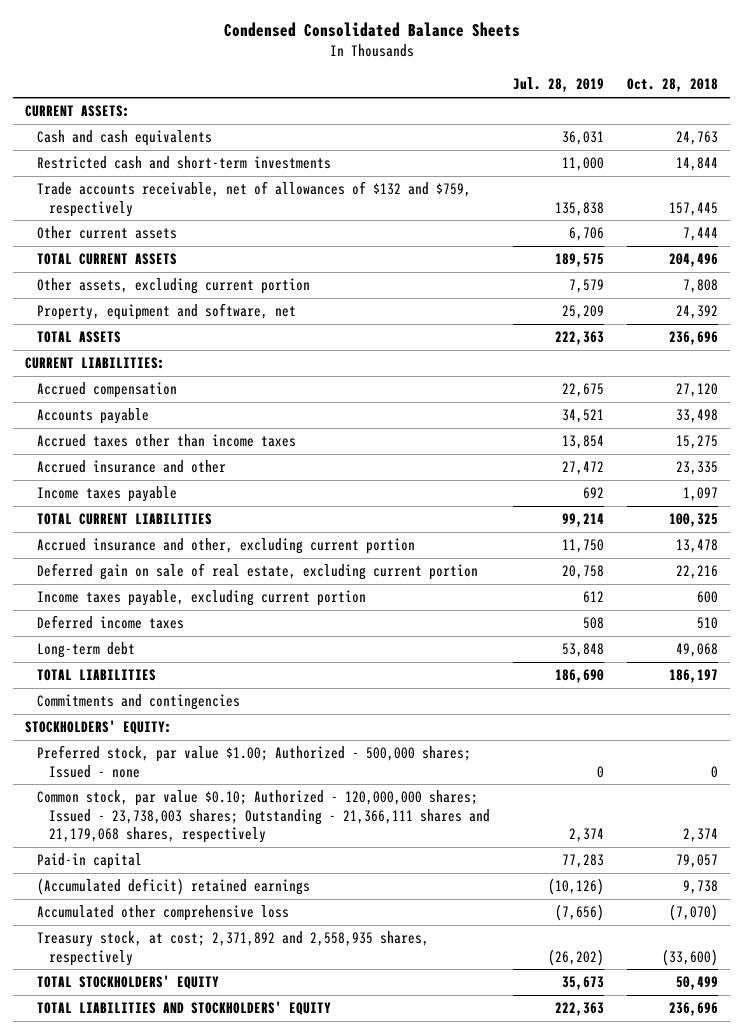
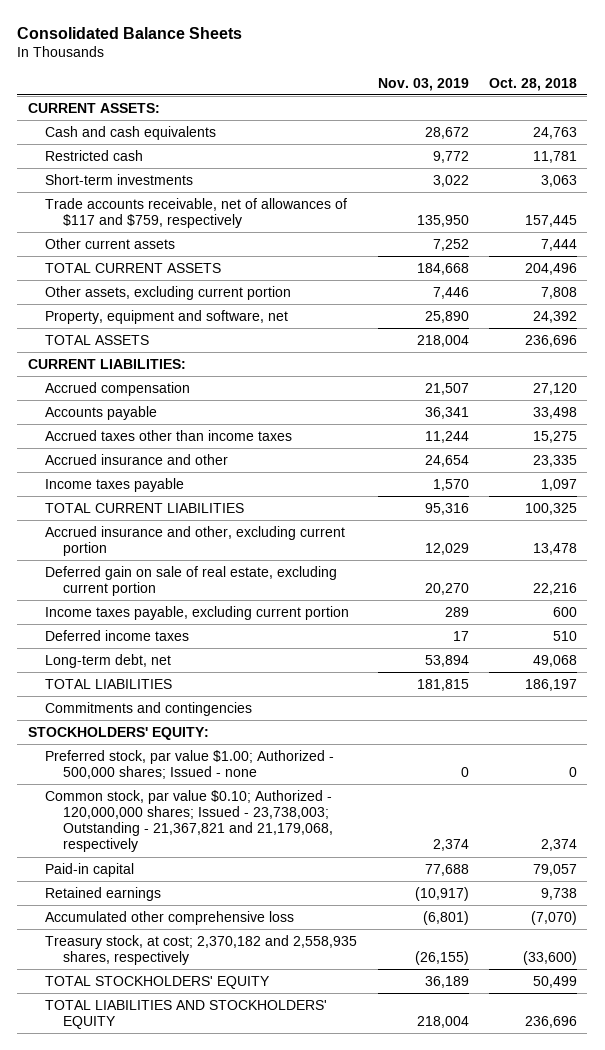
- Condensed Consolidated Balance Sheets
+ Consolidated Balance Sheets
- | Jul. 28, 2019 | Oct. 28, 2018
+ | Nov. 03, 2019 | Oct. 28, 2018
- Restricted cash and short-term investments | 11,000 | 14,844
- Trade accounts receivable, net of allowances of $132 and $759, respectively | 135,838 | 157,445
+ Restricted cash | 9,772 | 11,781
+ Short-term investments | 3,022 | 3,063
+ Trade accounts receivable, net of allowances of $117 and $759, respectively | 135,950 | 157,445
- Long-term debt | 53,848 | 49,068
+ Long-term debt, net | 53,894 | 49,068
- Common stock, par value $0.10; Authorized - 120,000,000 shares; Issued - 23,738,003 shares; Outstanding - 21,366,111 shares and 21,179,068 shares, respectively | 2,374 | 2,374
+ Common stock, par value $0.10; Authorized - 120,000,000 shares; Issued - 23,738,003; Outstanding - 21,367,821 and 21,179,068, respectively | 2,374 | 2,374
- (Accumulated deficit) retained earnings | (10,126) | 9,738
+ Retained earnings | (10,917) | 9,738
- Treasury stock, at cost; 2,371,892 and 2,558,935 shares, respectively | (26,202) | (33,600)
+ Treasury stock, at cost; 2,370,182 and 2,558,935 shares, respectively | (26,155) | (33,600)

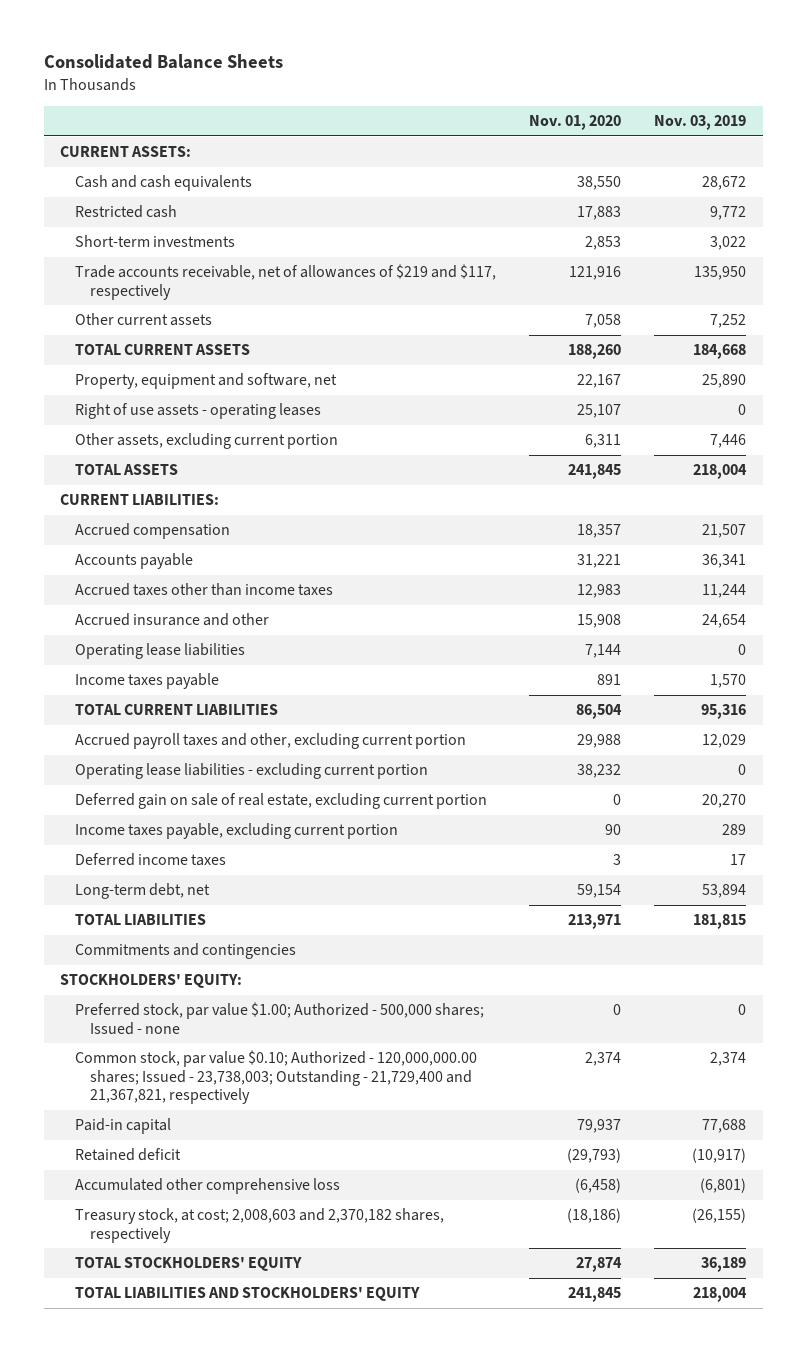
- | Nov. 03, 2019 | Oct. 28, 2018
+ | Nov. 01, 2020 | Nov. 03, 2019
- Trade accounts receivable, net of allowances of $117 and $759, respectively | 135,950 | 157,445
+ Trade accounts receivable, net of allowances of $219 and $117, respectively | 121,916 | 135,950
+ Right of use assets - operating leases | 25,107 | 0
moved down: Other assets, excluding current portion | 6,311 | 7,446
+ Operating lease liabilities | 7,144 | 0
- Accrued insurance and other, excluding current portion | 12,029 | 13,478
+ Accrued payroll taxes and other, excluding current portion | 29,988 | 12,029
+ Operating lease liabilities - excluding current portion | 38,232 | 0
- Common stock, par value $0.10; Authorized - 120,000,000 shares; Issued - 23,738,003; Outstanding - 21,367,821 and 21,179,068, respectively | 2,374 | 2,374
+ Common stock, par value $0.10; Authorized - 120,000,000.00 shares; Issued - 23,738,003; Outstanding - 21,729,400 and 21,367,821, respectively | 2,374 | 2,374
- Retained earnings | (10,917) | 9,738
+ Retained deficit | (29,793) | (10,917)
- Treasury stock, at cost; 2,370,182 and 2,558,935 shares, respectively | (26,155) | (33,600)
+ Treasury stock, at cost; 2,008,603 and 2,370,182 shares, respectively | (18,186) | (26,155)

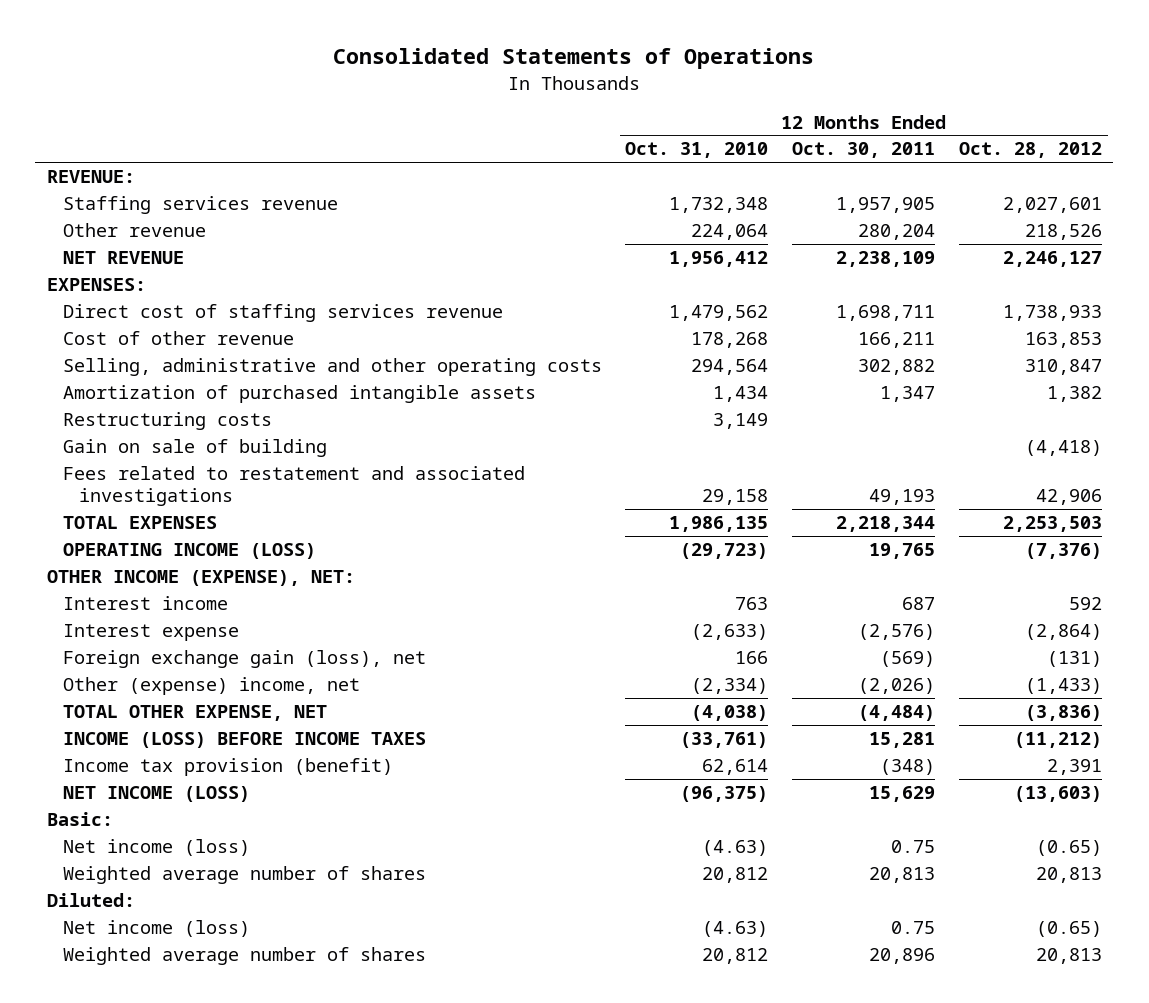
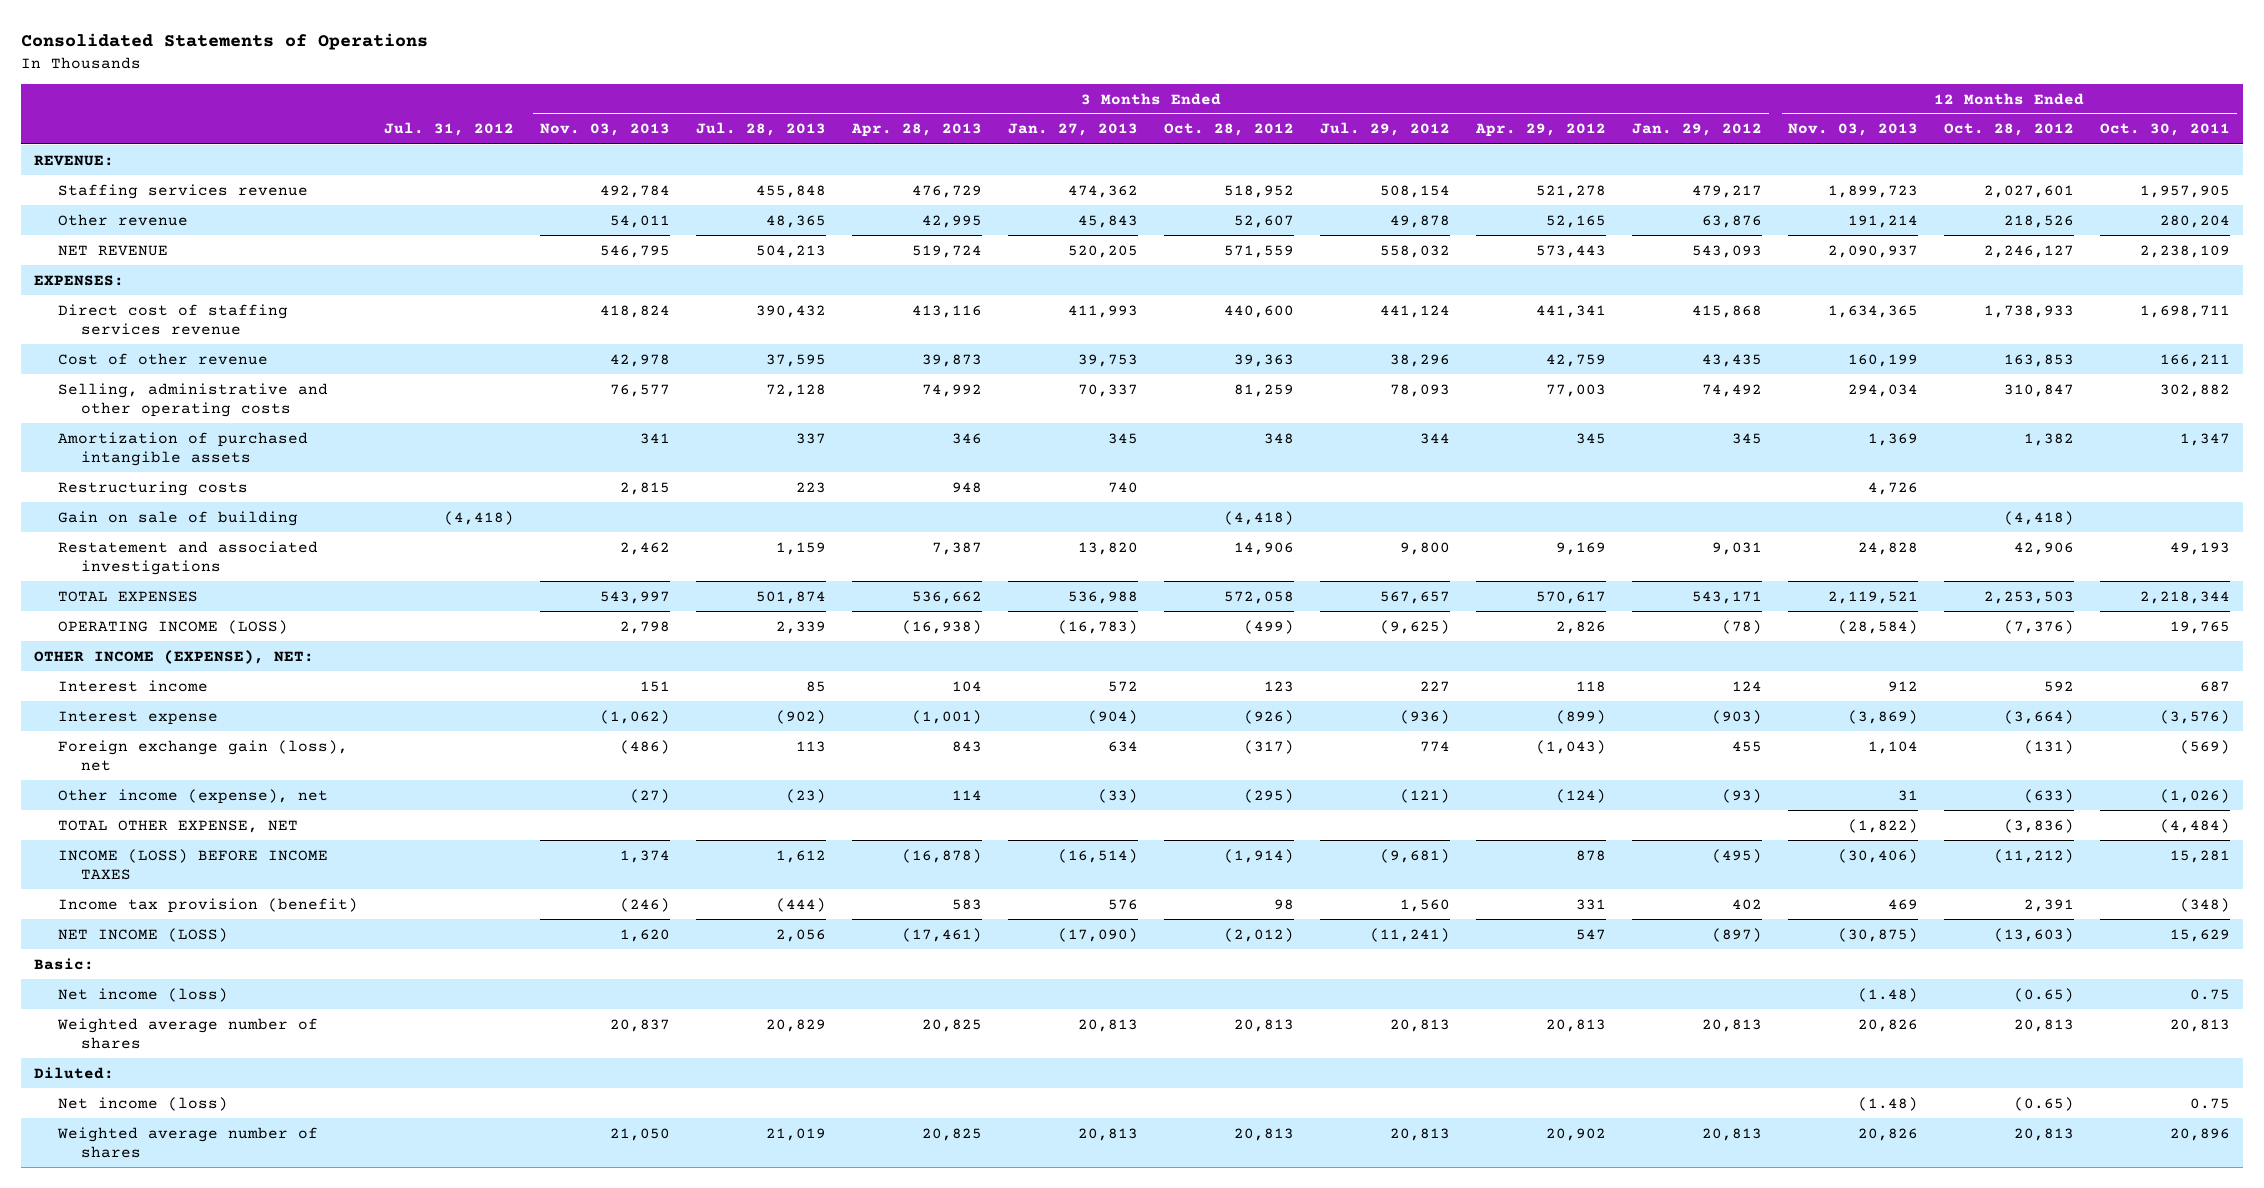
- | 12 Months Ended Oct. 31, 2010 | 12 Months Ended Oct. 30, 2011 | 12 Months Ended Oct. 28, 2012
+ | Jul. 31, 2012 | 3 Months Ended Nov. 03, 2013 | 3 Months Ended Jul. 28, 2013 | 3 Months Ended Apr. 28, 2013 | 3 Months Ended Jan. 27, 2013 | 3 Months Ended Oct. 28, 2012 | 3 Months Ended Jul. 29, 2012 | 3 Months Ended Apr. 29, 2012 | 3 Months Ended Jan. 29, 2012 | 12 Months Ended Nov. 03, 2013 | 12 Months Ended Oct. 28, 2012 | 12 Months Ended Oct. 30, 2011
- Fees related to restatement and associated investigations | 29,158 | 49,193 | 42,906
+ Restatement and associated investigations | | 2,462 | 1,159 | 7,387 | 13,820 | 14,906 | 9,800 | 9,169 | 9,031 | 24,828 | 42,906 | 49,193
- Interest expense | (2,633) | (2,576) | (2,864)
+ Interest expense | | (1,062) | (902) | (1,001) | (904) | (926) | (936) | (899) | (903) | (3,869) | (3,664) | (3,576)
- Other (expense) income, net | (2,334) | (2,026) | (1,433)
+ Other income (expense), net | | (27) | (23) | 114 | (33) | (295) | (121) | (124) | (93) | 31 | (633) | (1,026)

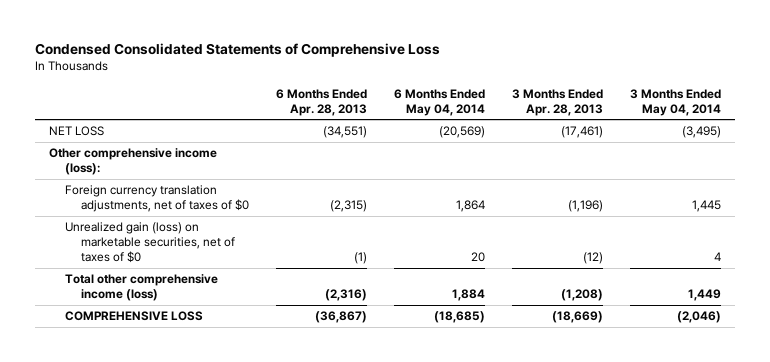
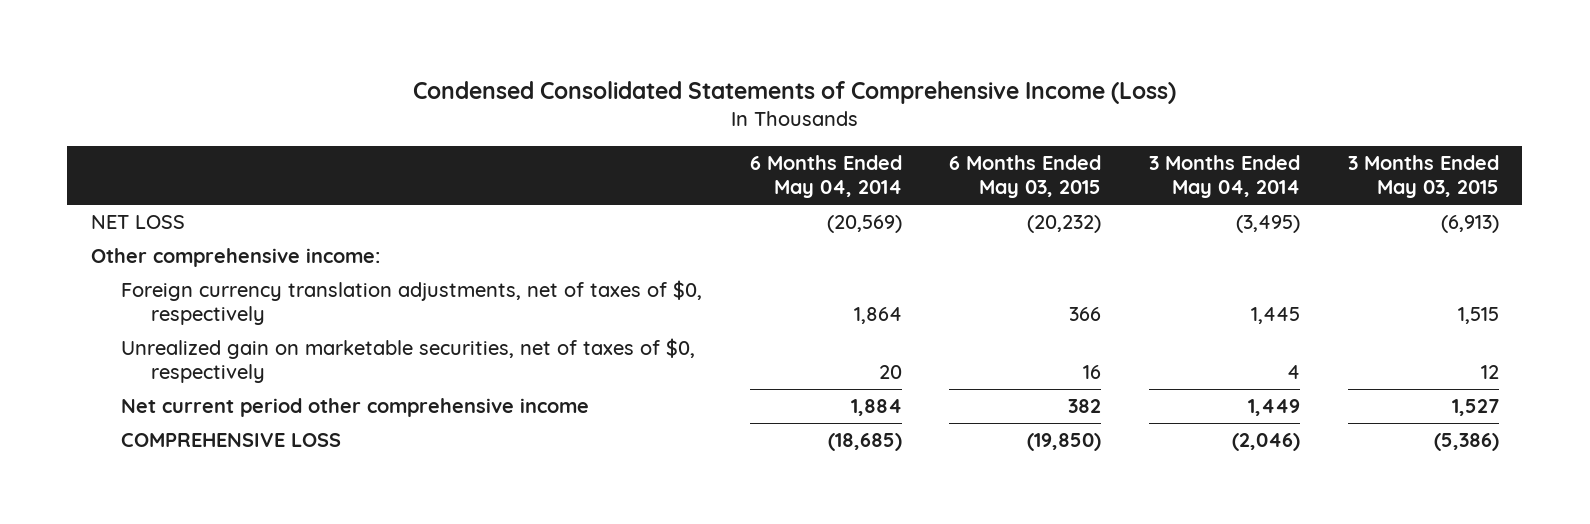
- Condensed Consolidated Statements of Comprehensive Loss
+ Condensed Consolidated Statements of Comprehensive Income (Loss)
- | 6 Months Ended Apr. 28, 2013 | 6 Months Ended May 04, 2014 | 3 Months Ended Apr. 28, 2013 | 3 Months Ended May 04, 2014
+ | 6 Months Ended May 04, 2014 | 6 Months Ended May 03, 2015 | 3 Months Ended May 04, 2014 | 3 Months Ended May 03, 2015
- Other comprehensive income (loss):
- Foreign currency translation adjustments, net of taxes of $0 | (2,315) | 1,864 | (1,196) | 1,445
- Unrealized gain (loss) on marketable securities, net of taxes of $0 | (1) | 20 | (12) | 4
- Total other comprehensive income (loss) | (2,316) | 1,884 | (1,208) | 1,449
+ Other comprehensive income:
+ Foreign currency translation adjustments, net of taxes of $0, respectively | 1,864 | 366 | 1,445 | 1,515
+ Unrealized gain on marketable securities, net of taxes of $0, respectively | 20 | 16 | 4 | 12
+ Net current period other comprehensive income | 1,884 | 382 | 1,449 | 1,527

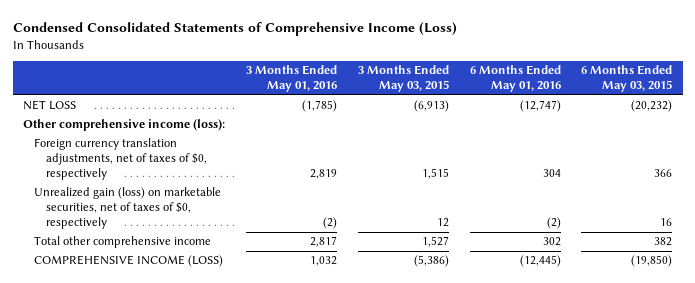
- | 6 Months Ended May 04, 2014 | 6 Months Ended May 03, 2015 | 3 Months Ended May 04, 2014 | 3 Months Ended May 03, 2015
+ | 3 Months Ended May 01, 2016 | 3 Months Ended May 03, 2015 | 6 Months Ended May 01, 2016 | 6 Months Ended May 03, 2015
- Other comprehensive income:
+ Other comprehensive income (loss):
- Unrealized gain on marketable securities, net of taxes of $0, respectively | 20 | 16 | 4 | 12
- Net current period other comprehensive income | 1,884 | 382 | 1,449 | 1,527
- COMPREHENSIVE LOSS | (18,685) | (19,850) | (2,046) | (5,386)
+ Unrealized gain (loss) on marketable securities, net of taxes of $0, respectively | (2) | 12 | (2) | 16
+ Total other comprehensive income | 2,817 | 1,527 | 302 | 382
+ COMPREHENSIVE INCOME (LOSS) | 1,032 | (5,386) | (12,445) | (19,850)

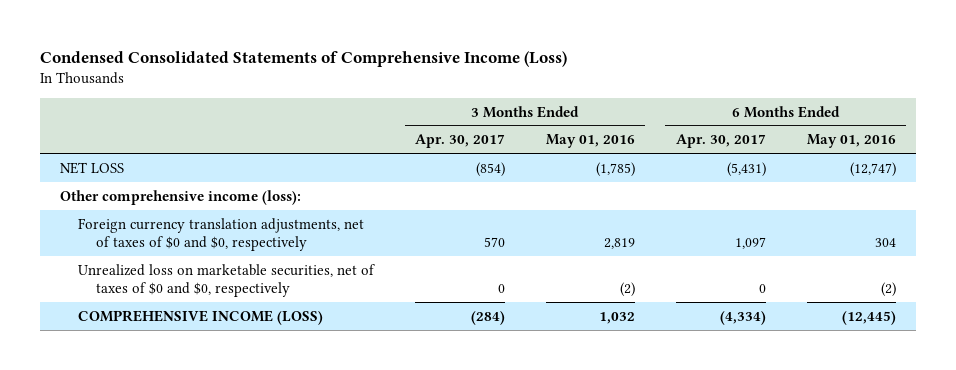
- | 3 Months Ended May 01, 2016 | 3 Months Ended May 03, 2015 | 6 Months Ended May 01, 2016 | 6 Months Ended May 03, 2015
+ | 3 Months Ended Apr. 30, 2017 | 3 Months Ended May 01, 2016 | 6 Months Ended Apr. 30, 2017 | 6 Months Ended May 01, 2016
- Foreign currency translation adjustments, net of taxes of $0, respectively | 2,819 | 1,515 | 304 | 366
- Unrealized gain (loss) on marketable securities, net of taxes of $0, respectively | (2) | 12 | (2) | 16
- Total other comprehensive income | 2,817 | 1,527 | 302 | 382
+ Foreign currency translation adjustments, net of taxes of $0 and $0, respectively | 570 | 2,819 | 1,097 | 304
+ Unrealized loss on marketable securities, net of taxes of $0 and $0, respectively | 0 | (2) | 0 | (2)

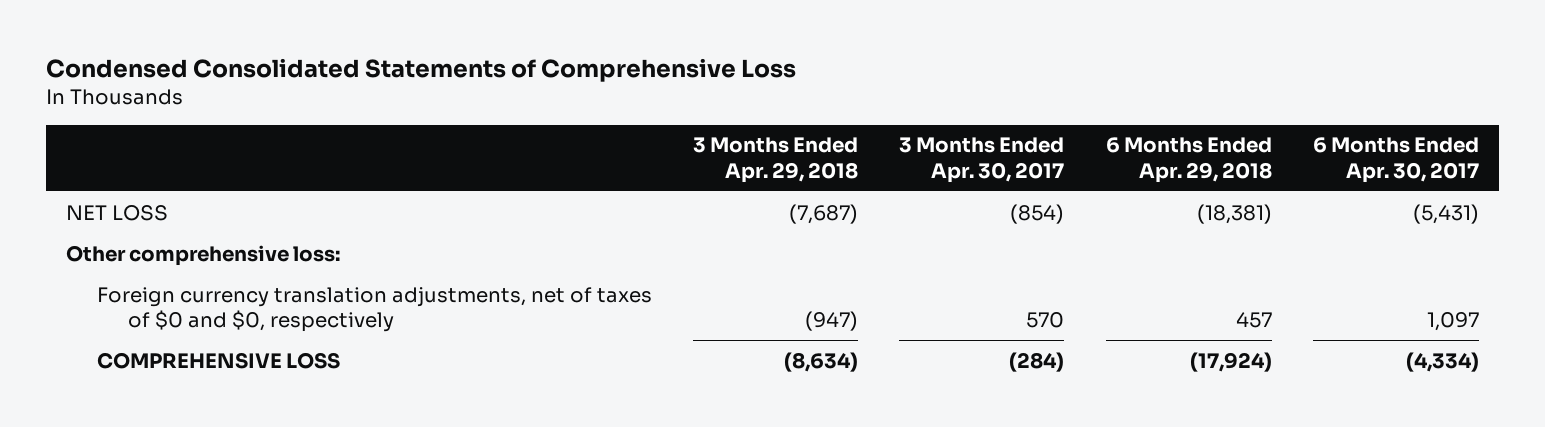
- Condensed Consolidated Statements of Comprehensive Income (Loss)
+ Condensed Consolidated Statements of Comprehensive Loss
- | 3 Months Ended Apr. 30, 2017 | 3 Months Ended May 01, 2016 | 6 Months Ended Apr. 30, 2017 | 6 Months Ended May 01, 2016
+ | 3 Months Ended Apr. 29, 2018 | 3 Months Ended Apr. 30, 2017 | 6 Months Ended Apr. 29, 2018 | 6 Months Ended Apr. 30, 2017
- Other comprehensive income (loss):
+ Other comprehensive loss:
- Unrealized loss on marketable securities, net of taxes of $0 and $0, respectively | 0 | (2) | 0 | (2)
- COMPREHENSIVE INCOME (LOSS) | (284) | 1,032 | (4,334) | (12,445)
+ COMPREHENSIVE LOSS | (8,634) | (284) | (17,924) | (4,334)

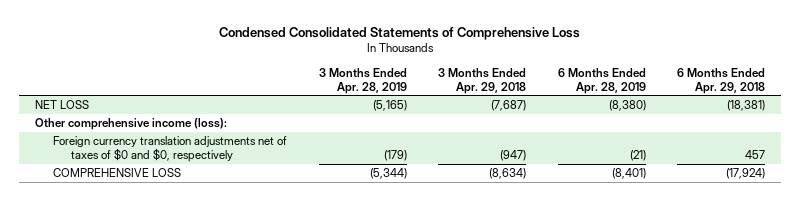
- | 3 Months Ended Apr. 29, 2018 | 3 Months Ended Apr. 30, 2017 | 6 Months Ended Apr. 29, 2018 | 6 Months Ended Apr. 30, 2017
+ | 3 Months Ended Apr. 28, 2019 | 3 Months Ended Apr. 29, 2018 | 6 Months Ended Apr. 28, 2019 | 6 Months Ended Apr. 29, 2018
- Other comprehensive loss:
- Foreign currency translation adjustments, net of taxes of $0 and $0, respectively | (947) | 570 | 457 | 1,097
+ Other comprehensive income (loss):
+ Foreign currency translation adjustments net of taxes of $0 and $0, respectively | (179) | (947) | (21) | 457

